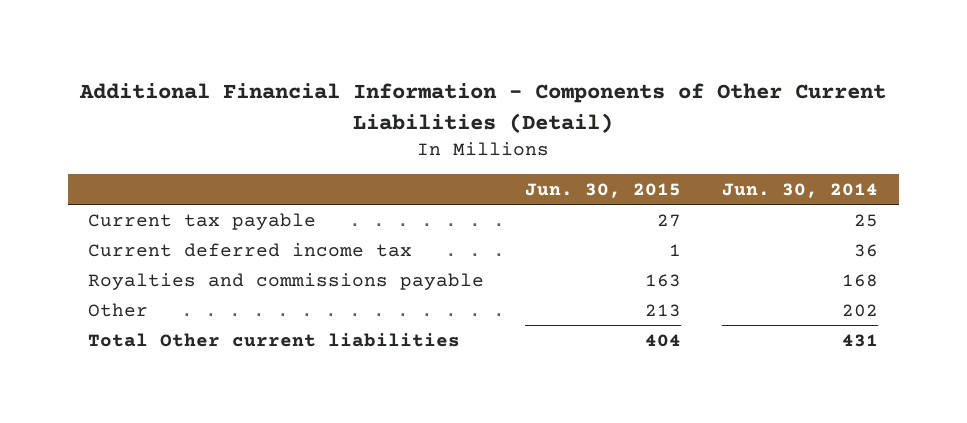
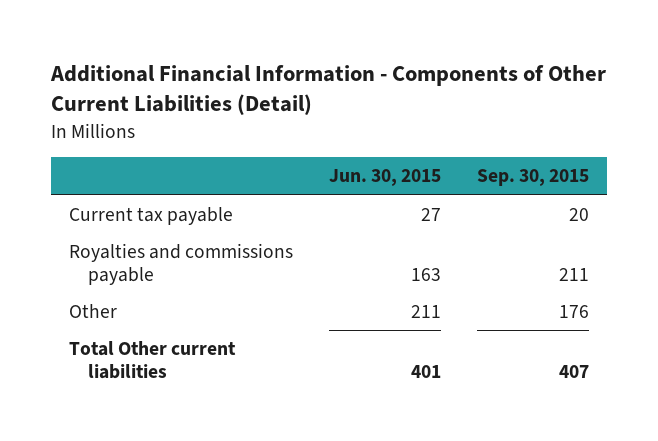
- | Jun. 30, 2015 | Jun. 30, 2014
+ | Jun. 30, 2015 | Sep. 30, 2015
- Current deferred income tax | 1 | 36
- Other | 213 | 202
- Total Other current liabilities | 404 | 431
+ Other | 211 | 176
+ Total Other current liabilities | 401 | 407

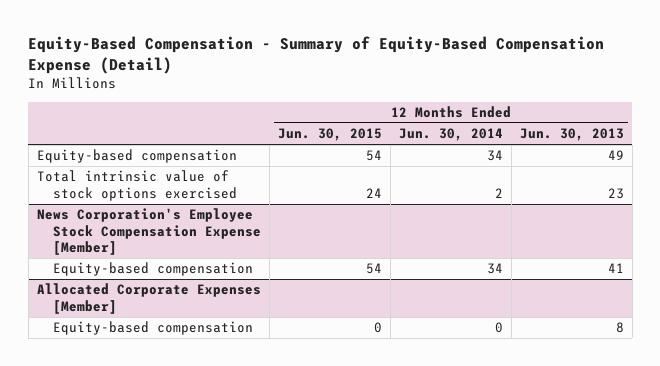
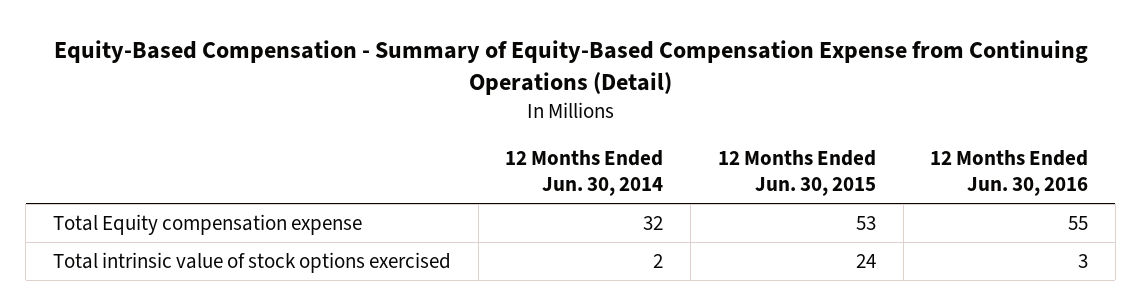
- Equity-Based Compensation - Summary of Equity-Based Compensation Expense (Detail)
+ Equity-Based Compensation - Summary of Equity-Based Compensation Expense from Continuing Operations (Detail)
- | 12 Months Ended Jun. 30, 2015 | 12 Months Ended Jun. 30, 2014 | 12 Months Ended Jun. 30, 2013
+ | 12 Months Ended Jun. 30, 2014 | 12 Months Ended Jun. 30, 2015 | 12 Months Ended Jun. 30, 2016
- Equity-based compensation | 54 | 34 | 49
+ Total Equity compensation expense | 32 | 53 | 55
- News Corporation's Employee Stock Compensation Expense [Member]
- Equity-based compensation | 54 | 34 | 41
- Allocated Corporate Expenses [Member]
- Equity-based compensation | 0 | 0 | 8

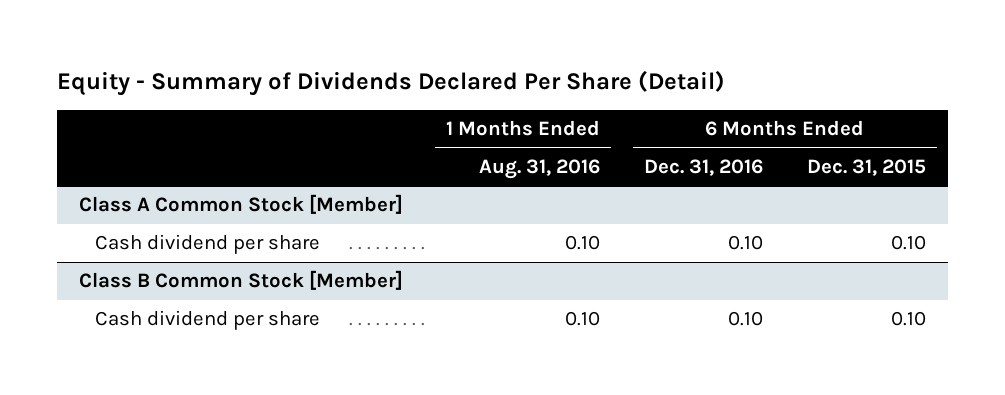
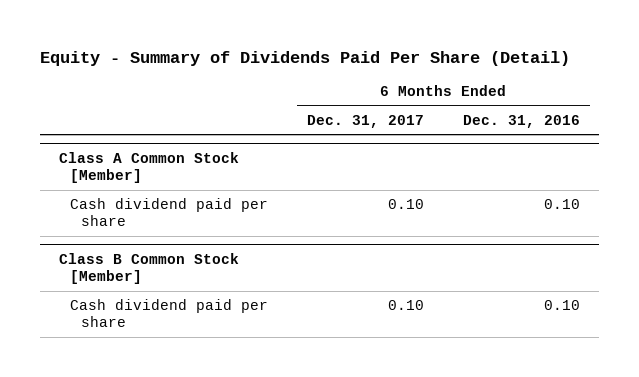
- Equity - Summary of Dividends Declared Per Share (Detail)
+ Equity - Summary of Dividends Paid Per Share (Detail)
- | 1 Months Ended Aug. 31, 2016 | 6 Months Ended Dec. 31, 2016 | 6 Months Ended Dec. 31, 2015
+ | 6 Months Ended Dec. 31, 2017 | 6 Months Ended Dec. 31, 2016
@ Class A Common Stock [Member]
- Cash dividend per share | 0.10 | 0.10 | 0.10
+ Cash dividend paid per share | 0.10 | 0.10
@ Class B Common Stock [Member]
- Cash dividend per share | 0.10 | 0.10 | 0.10
+ Cash dividend paid per share | 0.10 | 0.10

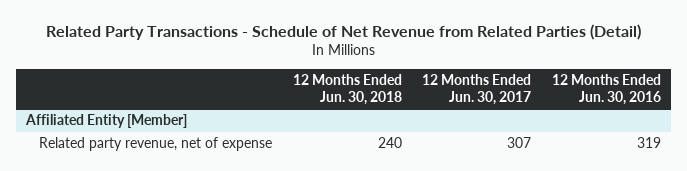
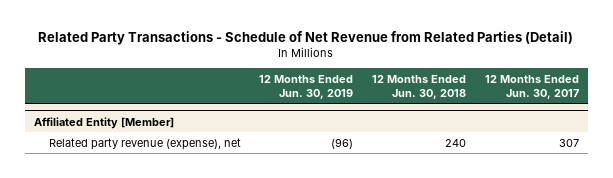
- | 12 Months Ended Jun. 30, 2018 | 12 Months Ended Jun. 30, 2017 | 12 Months Ended Jun. 30, 2016
+ | 12 Months Ended Jun. 30, 2019 | 12 Months Ended Jun. 30, 2018 | 12 Months Ended Jun. 30, 2017
@ Affiliated Entity [Member]
- Related party revenue, net of expense | 240 | 307 | 319
+ Related party revenue (expense), net | (96) | 240 | 307

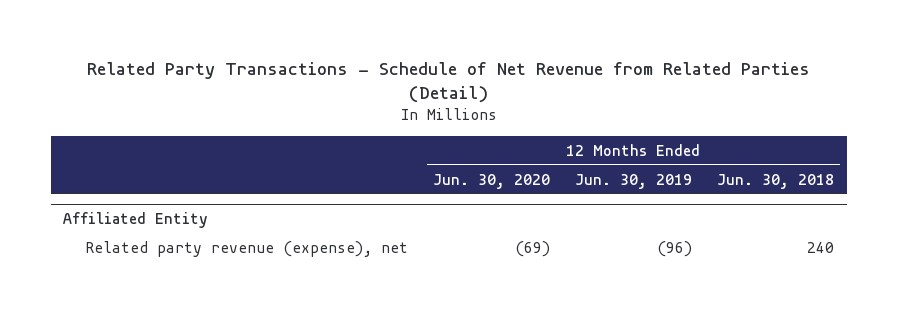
- | 12 Months Ended Jun. 30, 2019 | 12 Months Ended Jun. 30, 2018 | 12 Months Ended Jun. 30, 2017
+ | 12 Months Ended Jun. 30, 2020 | 12 Months Ended Jun. 30, 2019 | 12 Months Ended Jun. 30, 2018
- Affiliated Entity [Member]
+ Affiliated Entity

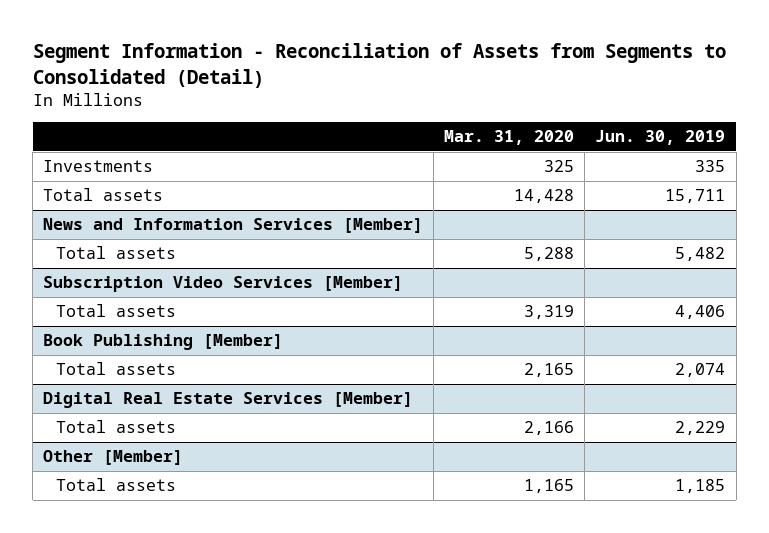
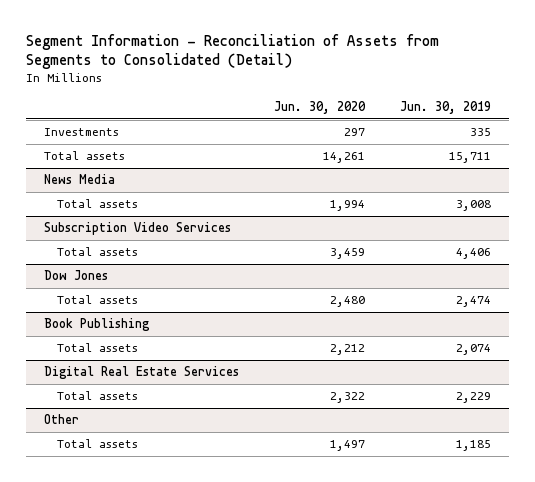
- | Mar. 31, 2020 | Jun. 30, 2019
+ | Jun. 30, 2020 | Jun. 30, 2019
- News and Information Services [Member]
- Total assets | 5,288 | 5,482
- Subscription Video Services [Member]
+ News Media
+ Total assets | 1,994 | 3,008
+ Subscription Video Services
- Book Publishing [Member]
+ Dow Jones
+ Total assets | 2,480 | 2,474
+ Book Publishing
- Digital Real Estate Services [Member]
+ Digital Real Estate Services
- Other [Member]
+ Other

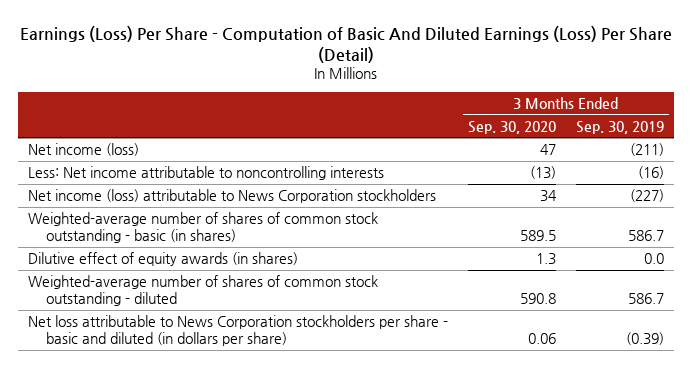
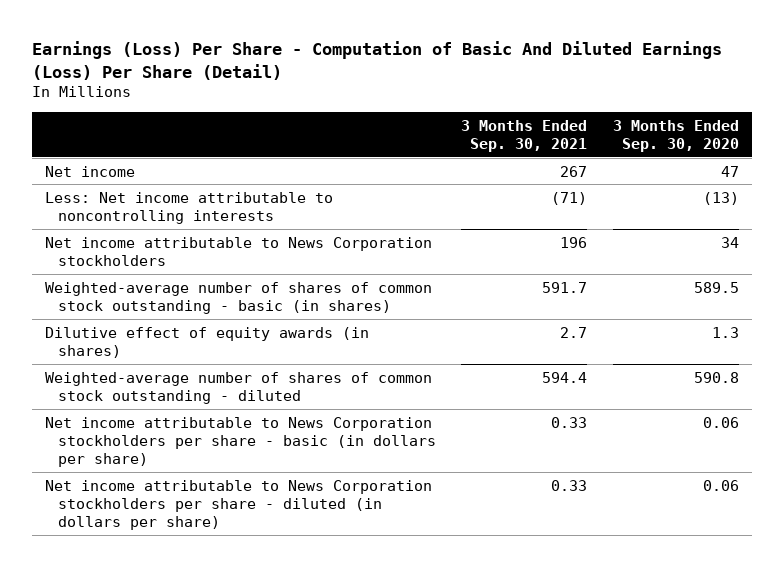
- | 3 Months Ended Sep. 30, 2020 | 3 Months Ended Sep. 30, 2019
+ | 3 Months Ended Sep. 30, 2021 | 3 Months Ended Sep. 30, 2020
- Net income (loss) | 47 | (211)
+ Net income | 267 | 47
- Net income (loss) attributable to News Corporation stockholders | 34 | (227)
+ Net income attributable to News Corporation stockholders | 196 | 34
- Net loss attributable to News Corporation stockholders per share - basic and diluted (in dollars per share) | 0.06 | (0.39)
+ Net income attributable to News Corporation stockholders per share - basic (in dollars per share) | 0.33 | 0.06
+ Net income attributable to News Corporation stockholders per share - diluted (in dollars per share) | 0.33 | 0.06

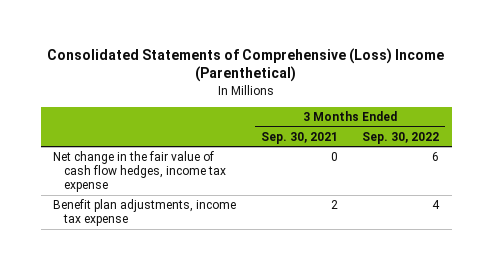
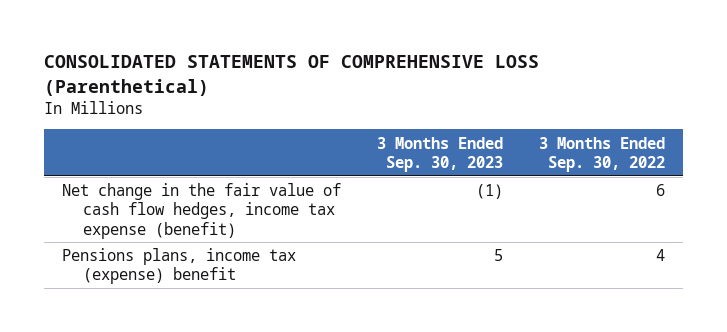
- Consolidated Statements of Comprehensive (Loss) Income (Parenthetical)
+ CONSOLIDATED STATEMENTS OF COMPREHENSIVE LOSS (Parenthetical)
- | 3 Months Ended Sep. 30, 2021 | 3 Months Ended Sep. 30, 2022
+ | 3 Months Ended Sep. 30, 2023 | 3 Months Ended Sep. 30, 2022
- Net change in the fair value of cash flow hedges, income tax expense | 0 | 6
- Benefit plan adjustments, income tax expense | 2 | 4
+ Net change in the fair value of cash flow hedges, income tax expense (benefit) | (1) | 6
+ Pensions plans, income tax (expense) benefit | 5 | 4

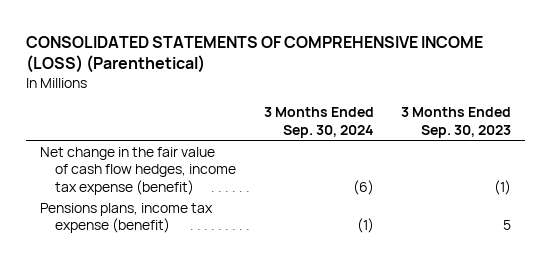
- CONSOLIDATED STATEMENTS OF COMPREHENSIVE LOSS (Parenthetical)
+ CONSOLIDATED STATEMENTS OF COMPREHENSIVE INCOME (LOSS) (Parenthetical)
- | 3 Months Ended Sep. 30, 2023 | 3 Months Ended Sep. 30, 2022
+ | 3 Months Ended Sep. 30, 2024 | 3 Months Ended Sep. 30, 2023
- Pensions plans, income tax (expense) benefit | 5 | 4
+ Pensions plans, income tax expense (benefit) | (1) | 5

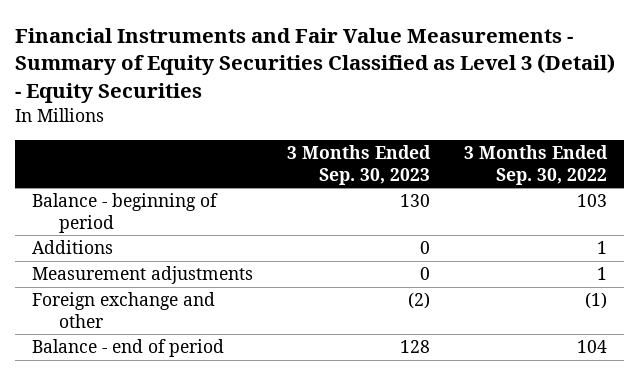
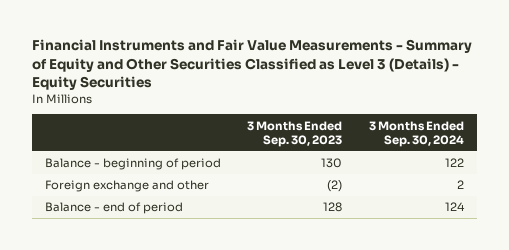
- Financial Instruments and Fair Value Measurements - Summary of Equity Securities Classified as Level 3 (Detail) - Equity Securities
+ Financial Instruments and Fair Value Measurements - Summary of Equity and Other Securities Classified as Level 3 (Details) - Equity Securities
- | 3 Months Ended Sep. 30, 2023 | 3 Months Ended Sep. 30, 2022
+ | 3 Months Ended Sep. 30, 2023 | 3 Months Ended Sep. 30, 2024
- Additions | 0 | 1
- Measurement adjustments | 0 | 1

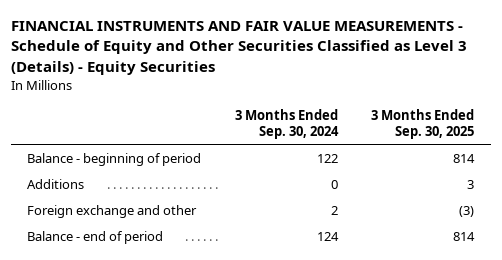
- Financial Instruments and Fair Value Measurements - Summary of Equity and Other Securities Classified as Level 3 (Details) - Equity Securities
+ FINANCIAL INSTRUMENTS AND FAIR VALUE MEASUREMENTS - Schedule of Equity and Other Securities Classified as Level 3 (Details) - Equity Securities
- | 3 Months Ended Sep. 30, 2023 | 3 Months Ended Sep. 30, 2024
+ | 3 Months Ended Sep. 30, 2024 | 3 Months Ended Sep. 30, 2025
+ Additions | 0 | 3

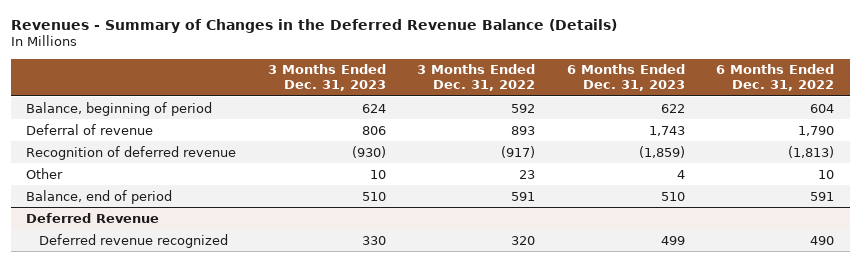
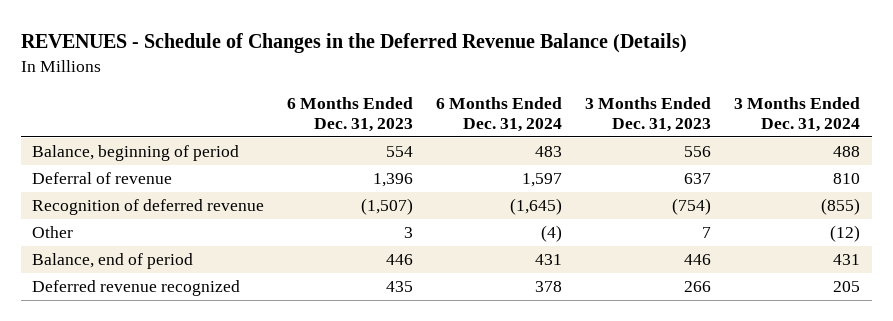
- Revenues - Summary of Changes in the Deferred Revenue Balance (Details)
+ REVENUES - Schedule of Changes in the Deferred Revenue Balance (Details)
- | 3 Months Ended Dec. 31, 2023 | 3 Months Ended Dec. 31, 2022 | 6 Months Ended Dec. 31, 2023 | 6 Months Ended Dec. 31, 2022
+ | 6 Months Ended Dec. 31, 2023 | 6 Months Ended Dec. 31, 2024 | 3 Months Ended Dec. 31, 2023 | 3 Months Ended Dec. 31, 2024
- Balance, beginning of period | 624 | 592 | 622 | 604
- Deferral of revenue | 806 | 893 | 1,743 | 1,790
- Recognition of deferred revenue | (930) | (917) | (1,859) | (1,813)
- Other | 10 | 23 | 4 | 10
- Balance, end of period | 510 | 591 | 510 | 591
- Deferred Revenue
- Deferred revenue recognized | 330 | 320 | 499 | 490
+ Balance, beginning of period | 554 | 483 | 556 | 488
+ Deferral of revenue | 1,396 | 1,597 | 637 | 810
+ Recognition of deferred revenue | (1,507) | (1,645) | (754) | (855)
+ Other | 3 | (4) | 7 | (12)
+ Balance, end of period | 446 | 431 | 446 | 431
+ Deferred revenue recognized | 435 | 378 | 266 | 205

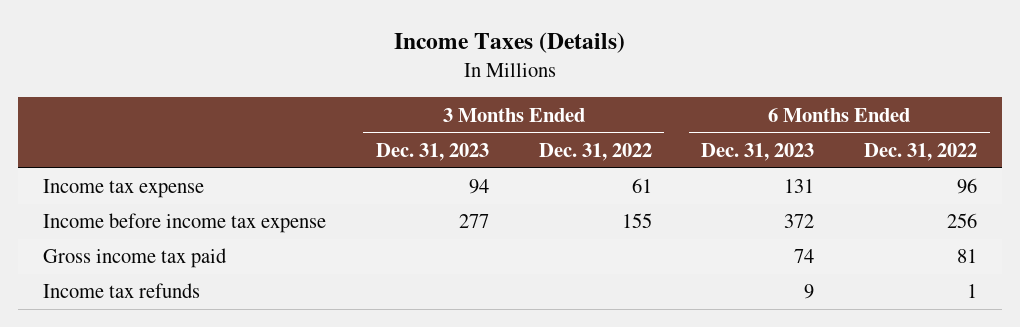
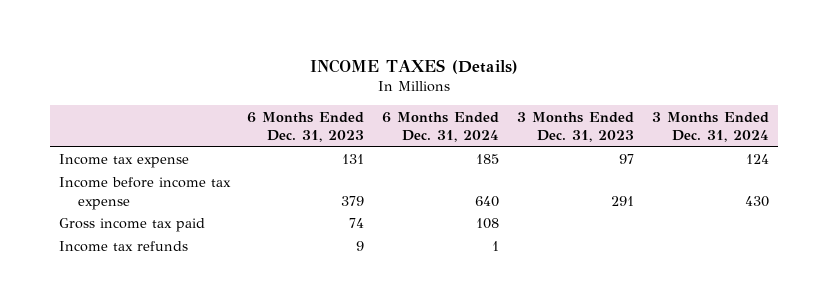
- Income Taxes (Details)
+ INCOME TAXES (Details)
- | 3 Months Ended Dec. 31, 2023 | 3 Months Ended Dec. 31, 2022 | 6 Months Ended Dec. 31, 2023 | 6 Months Ended Dec. 31, 2022
+ | 6 Months Ended Dec. 31, 2023 | 6 Months Ended Dec. 31, 2024 | 3 Months Ended Dec. 31, 2023 | 3 Months Ended Dec. 31, 2024
- Income tax expense | 94 | 61 | 131 | 96
- Income before income tax expense | 277 | 155 | 372 | 256
+ Income tax expense | 131 | 185 | 97 | 124
+ Income before income tax expense | 379 | 640 | 291 | 430

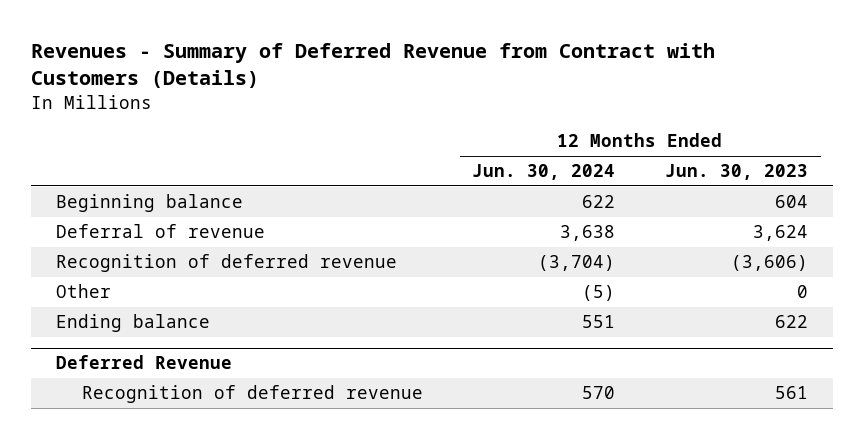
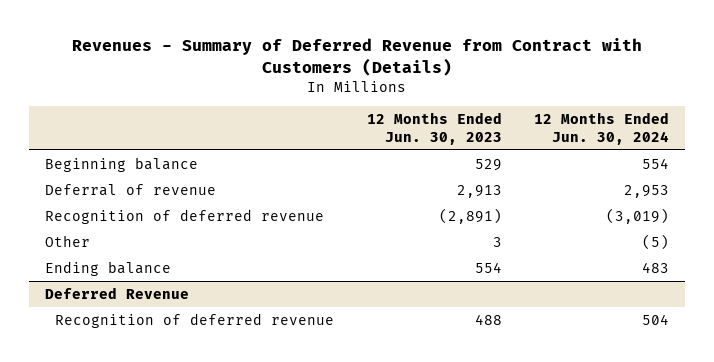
- | 12 Months Ended Jun. 30, 2024 | 12 Months Ended Jun. 30, 2023
+ | 12 Months Ended Jun. 30, 2023 | 12 Months Ended Jun. 30, 2024
- Beginning balance | 622 | 604
- Deferral of revenue | 3,638 | 3,624
- Recognition of deferred revenue | (3,704) | (3,606)
- Other | (5) | 0
- Ending balance | 551 | 622
+ Beginning balance | 529 | 554
+ Deferral of revenue | 2,913 | 2,953
+ Recognition of deferred revenue | (2,891) | (3,019)
+ Other | 3 | (5)
+ Ending balance | 554 | 483
@ Deferred Revenue
- Recognition of deferred revenue | 570 | 561
+ Recognition of deferred revenue | 488 | 504

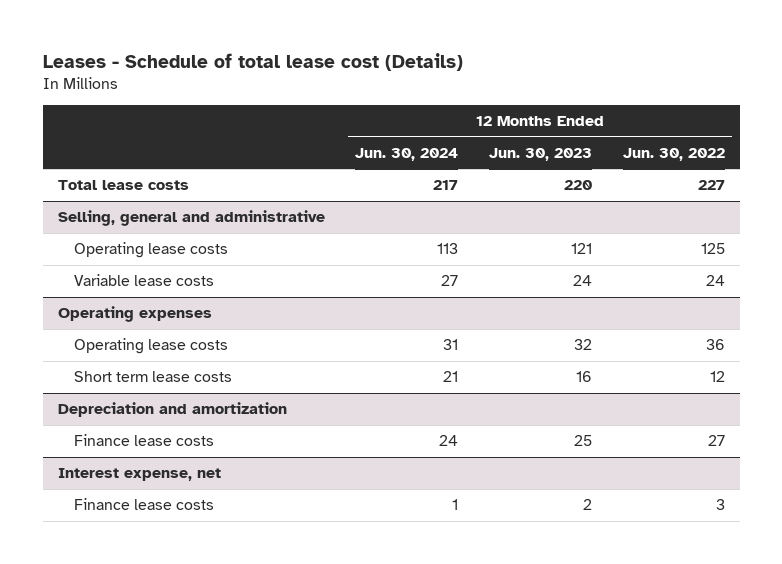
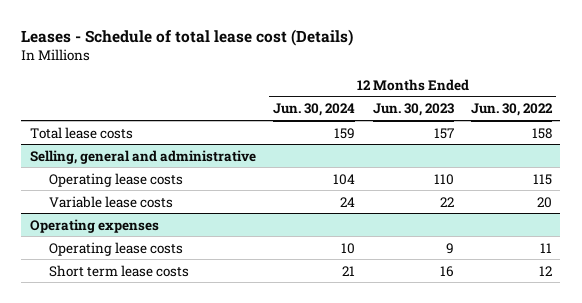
- Total lease costs | 217 | 220 | 227
+ Total lease costs | 159 | 157 | 158
@ Selling, general and administrative
- Operating lease costs | 113 | 121 | 125
- Variable lease costs | 27 | 24 | 24
+ Operating lease costs | 104 | 110 | 115
+ Variable lease costs | 24 | 22 | 20
@ Operating expenses
- Operating lease costs | 31 | 32 | 36
+ Operating lease costs | 10 | 9 | 11
- Depreciation and amortization
- Finance lease costs | 24 | 25 | 27
- Interest expense, net
- Finance lease costs | 1 | 2 | 3

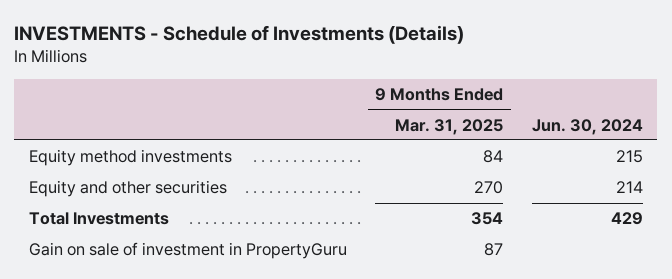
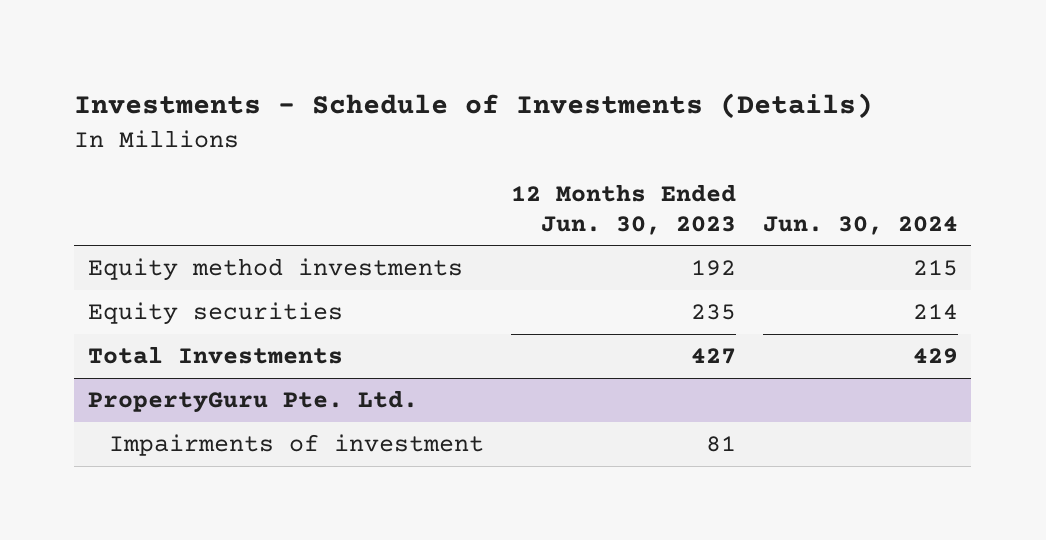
- INVESTMENTS - Schedule of Investments (Details)
+ Investments - Schedule of Investments (Details)
- | 9 Months Ended Mar. 31, 2025 | Jun. 30, 2024
+ | 12 Months Ended Jun. 30, 2023 | Jun. 30, 2024
- Equity and other securities | 270 | 214
+ Equity securities | 235 | 214
- Gain on sale of investment in PropertyGuru | 87 |
+ PropertyGuru Pte. Ltd.
+ Impairments of investment | 81 |

